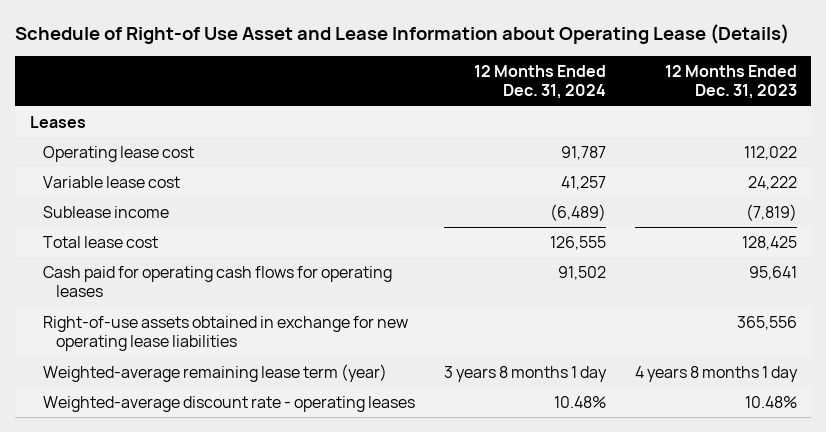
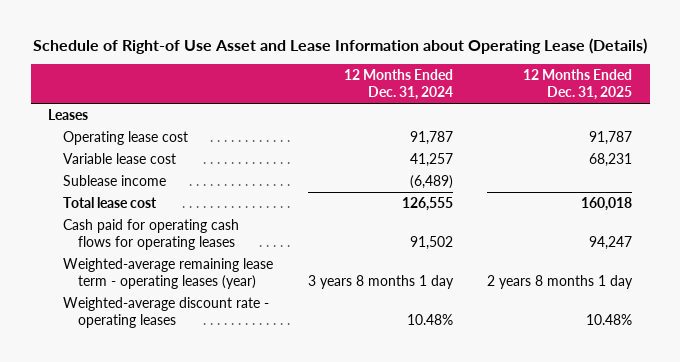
- | 12 Months Ended Dec. 31, 2024 | 12 Months Ended Dec. 31, 2023
+ | 12 Months Ended Dec. 31, 2024 | 12 Months Ended Dec. 31, 2025
- Right-of-use assets obtained in exchange for new operating lease liabilities | | 365,556
- Weighted-average remaining lease term (year) | 3 years 8 months 1 day | 4 years 8 months 1 day
+ Weighted-average remaining lease term - operating leases (year) | 3 years 8 months 1 day | 2 years 8 months 1 day

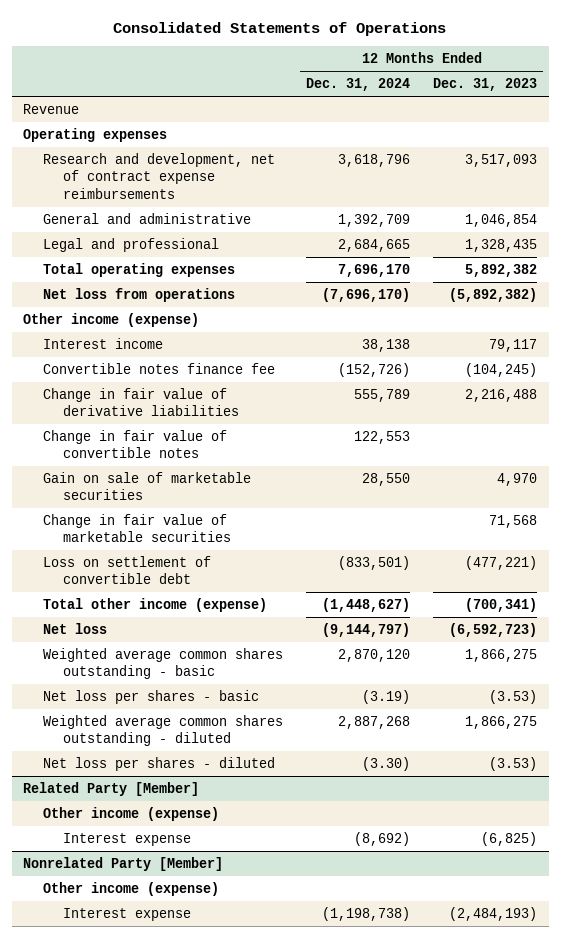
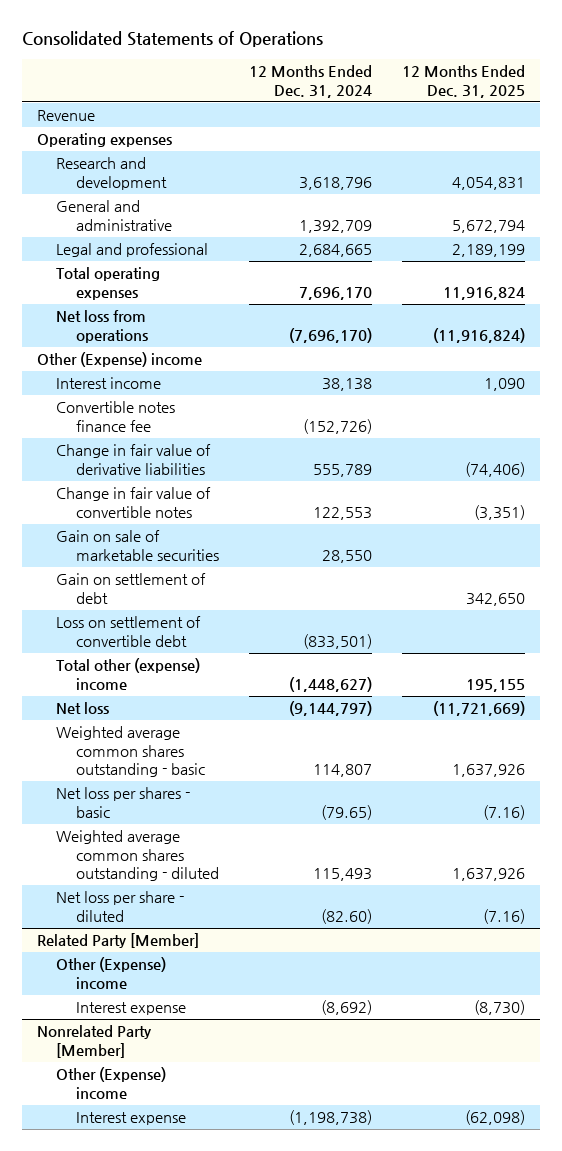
- | 12 Months Ended Dec. 31, 2024 | 12 Months Ended Dec. 31, 2023
+ | 12 Months Ended Dec. 31, 2024 | 12 Months Ended Dec. 31, 2025
- Research and development, net of contract expense reimbursements | 3,618,796 | 3,517,093
+ Research and development | 3,618,796 | 4,054,831
- Other income (expense)
+ Other (Expense) income
- Change in fair value of marketable securities | | 71,568
+ Gain on settlement of debt | | 342,650
- Total other income (expense) | (1,448,627) | (700,341)
+ Total other (expense) income | (1,448,627) | 195,155
- Weighted average common shares outstanding - basic | 2,870,120 | 1,866,275
- Net loss per shares - basic | (3.19) | (3.53)
- Weighted average common shares outstanding - diluted | 2,887,268 | 1,866,275
- Net loss per shares - diluted | (3.30) | (3.53)
+ Weighted average common shares outstanding - basic | 114,807 | 1,637,926
+ Net loss per shares - basic | (79.65) | (7.16)
+ Weighted average common shares outstanding - diluted | 115,493 | 1,637,926
+ Net loss per share - diluted | (82.60) | (7.16)
@ Related Party [Member]
- Other income (expense)
+ Other (Expense) income
@ Nonrelated Party [Member]
- Other income (expense)
+ Other (Expense) income

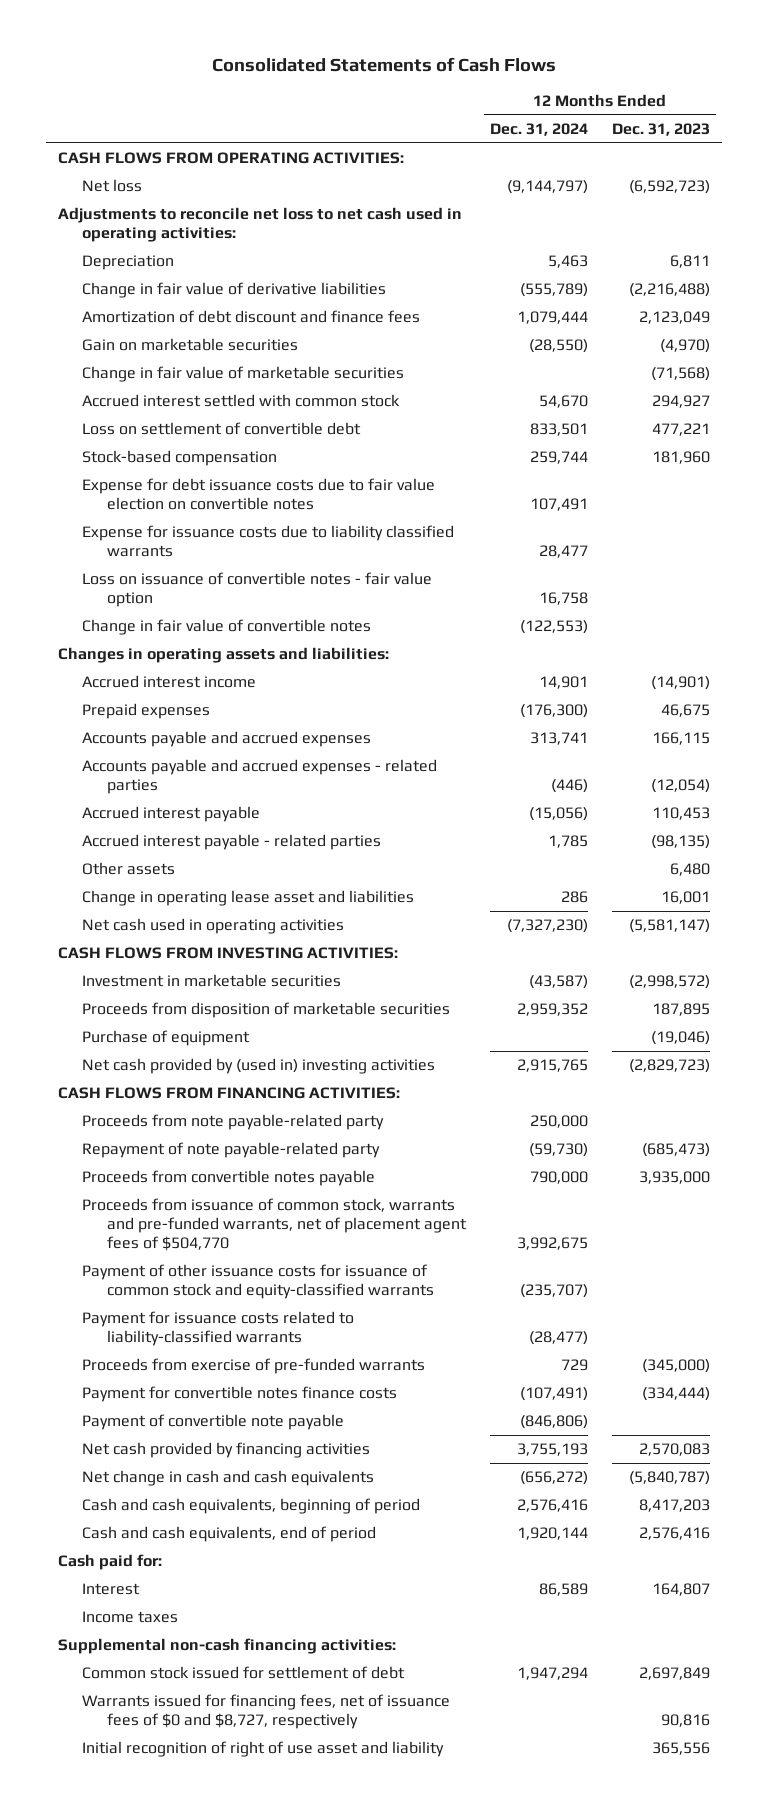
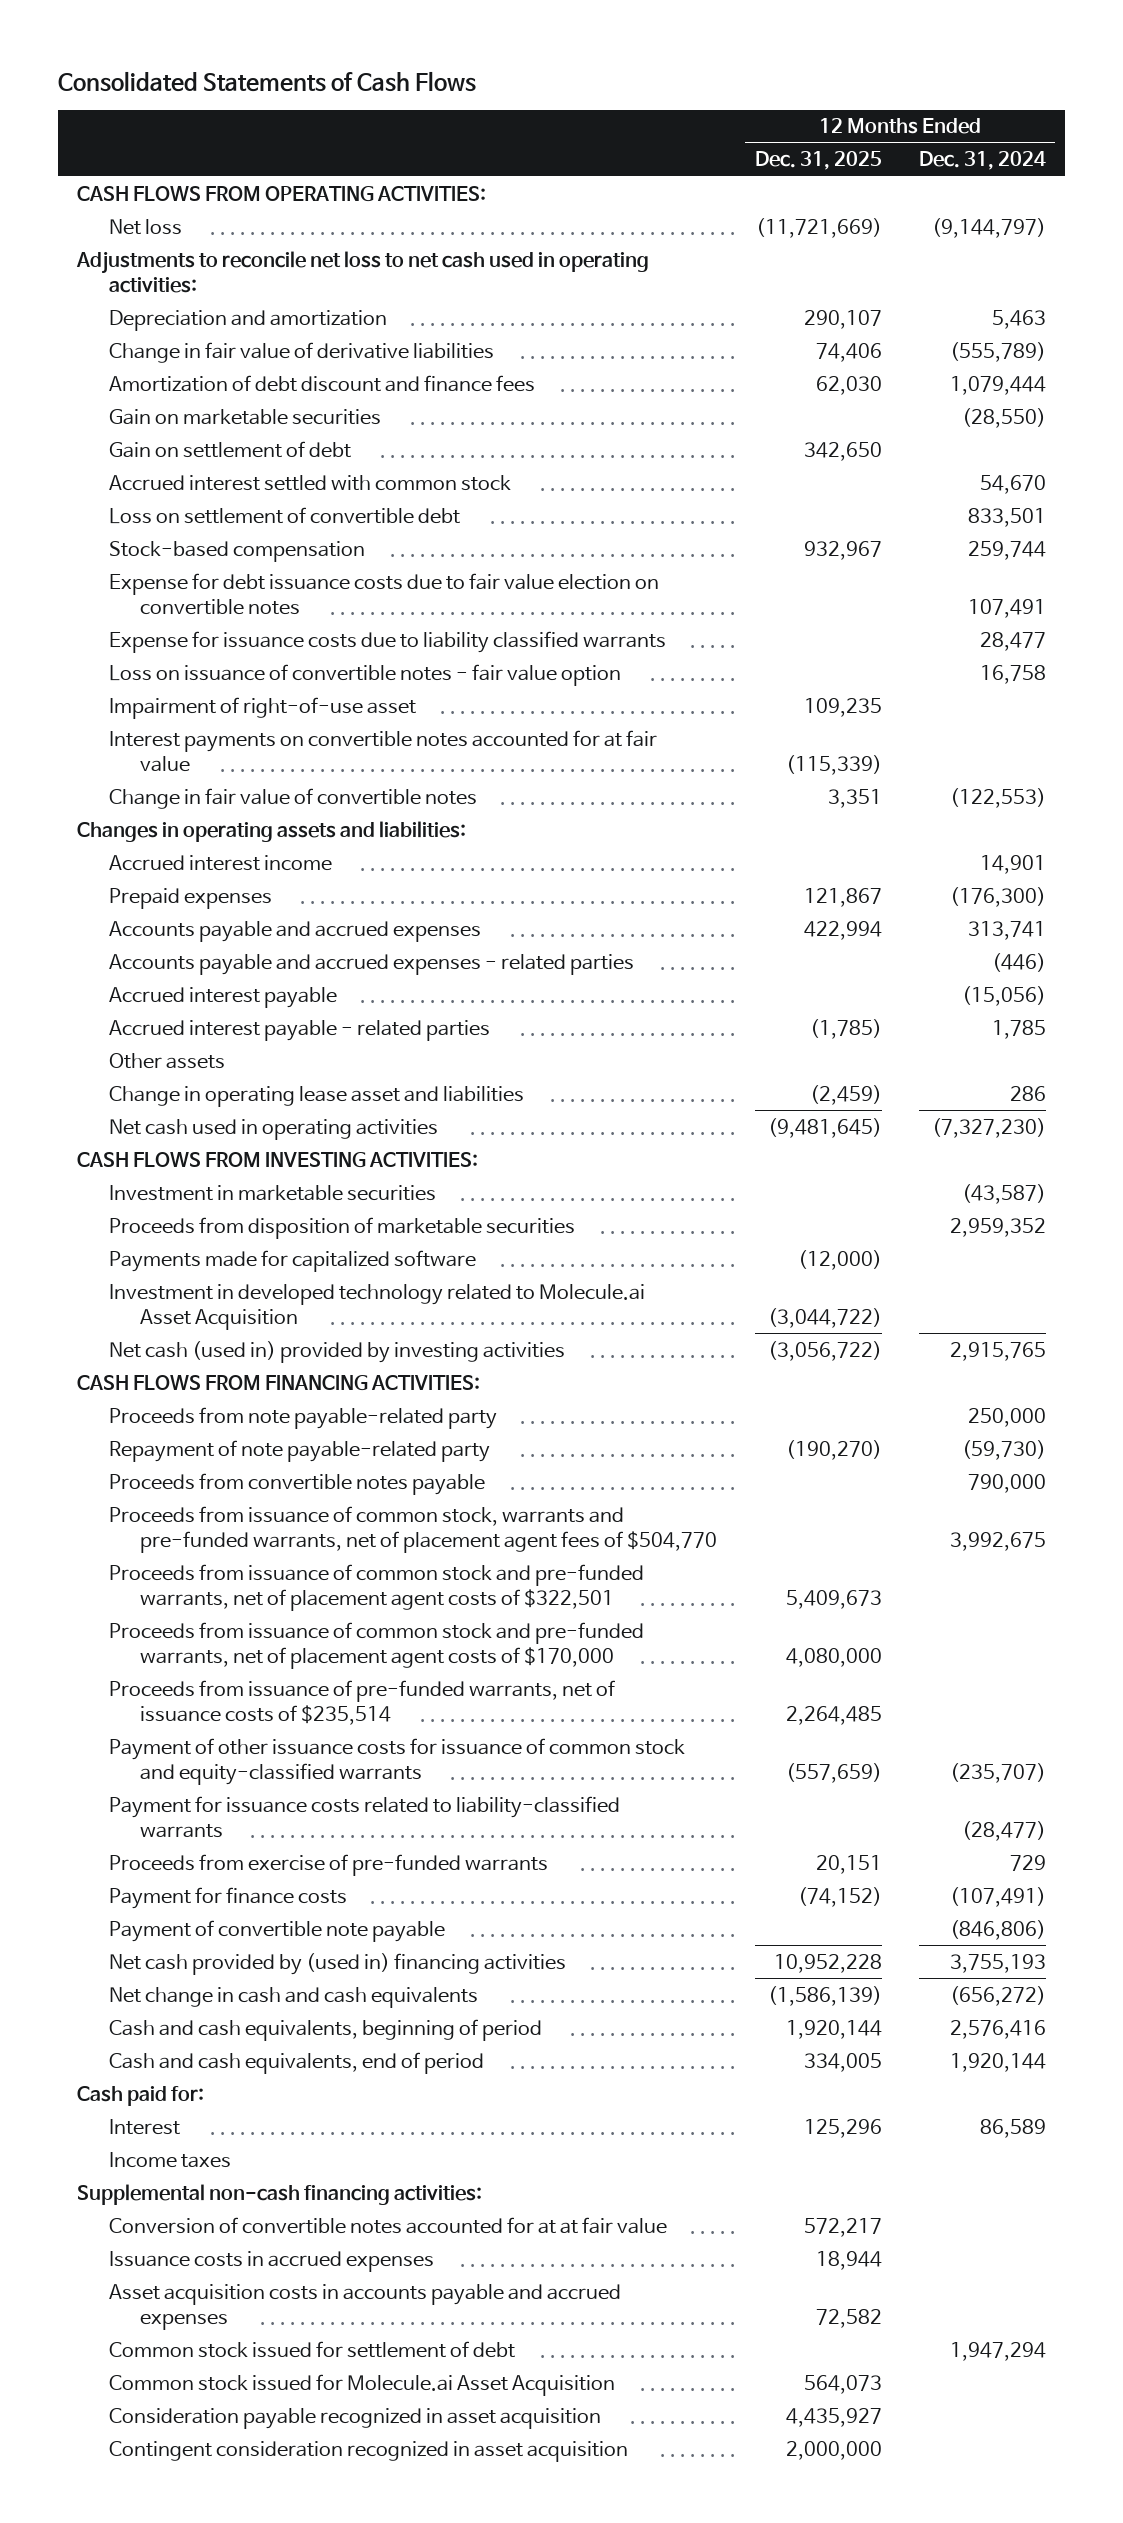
- | 12 Months Ended Dec. 31, 2024 | 12 Months Ended Dec. 31, 2023
+ | 12 Months Ended Dec. 31, 2025 | 12 Months Ended Dec. 31, 2024
- Depreciation | 5,463 | 6,811
+ Depreciation and amortization | 290,107 | 5,463
- Change in fair value of marketable securities | | (71,568)
+ Gain on settlement of debt | 342,650 |
+ Impairment of right-of-use asset | 109,235 |
+ Interest payments on convertible notes accounted for at fair value | (115,339) |
- Purchase of equipment | | (19,046)
- Net cash provided by (used in) investing activities | 2,915,765 | (2,829,723)
+ Payments made for capitalized software | (12,000) |
+ Investment in developed technology related to Molecule.ai Asset Acquisition | (3,044,722) |
+ Net cash (used in) provided by investing activities | (3,056,722) | 2,915,765
+ Proceeds from issuance of common stock and pre-funded warrants, net of placement agent costs of $322,501 | 5,409,673 |
+ Proceeds from issuance of common stock and pre-funded warrants, net of placement agent costs of $170,000 | 4,080,000 |
+ Proceeds from issuance of pre-funded warrants, net of issuance costs of $235,514 | 2,264,485 |
- Payment for convertible notes finance costs | (107,491) | (334,444)
+ Payment for finance costs | (74,152) | (107,491)
- Net cash provided by financing activities | 3,755,193 | 2,570,083
+ Net cash provided by (used in) financing activities | 10,952,228 | 3,755,193
+ Conversion of convertible notes accounted for at at fair value | 572,217 |
+ Issuance costs in accrued expenses | 18,944 |
+ Asset acquisition costs in accounts payable and accrued expenses | 72,582 |
- Warrants issued for financing fees, net of issuance fees of $0 and $8,727, respectively | | 90,816
- Initial recognition of right of use asset and liability | | 365,556
+ Common stock issued for Molecule.ai Asset Acquisition | 564,073 |
+ Consideration payable recognized in asset acquisition | 4,435,927 |
+ Contingent consideration recognized in asset acquisition | 2,000,000 |

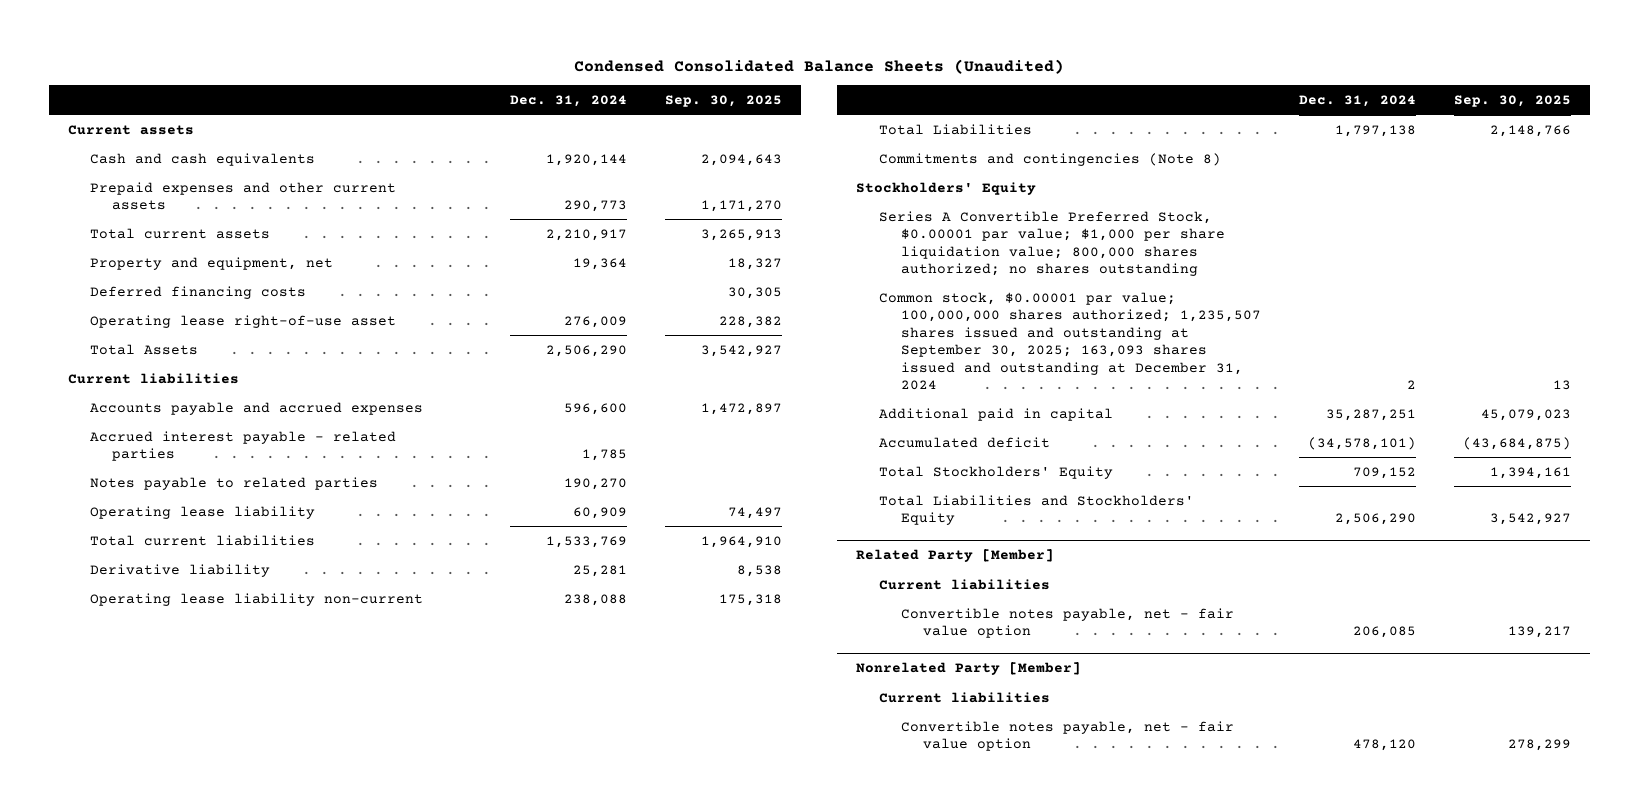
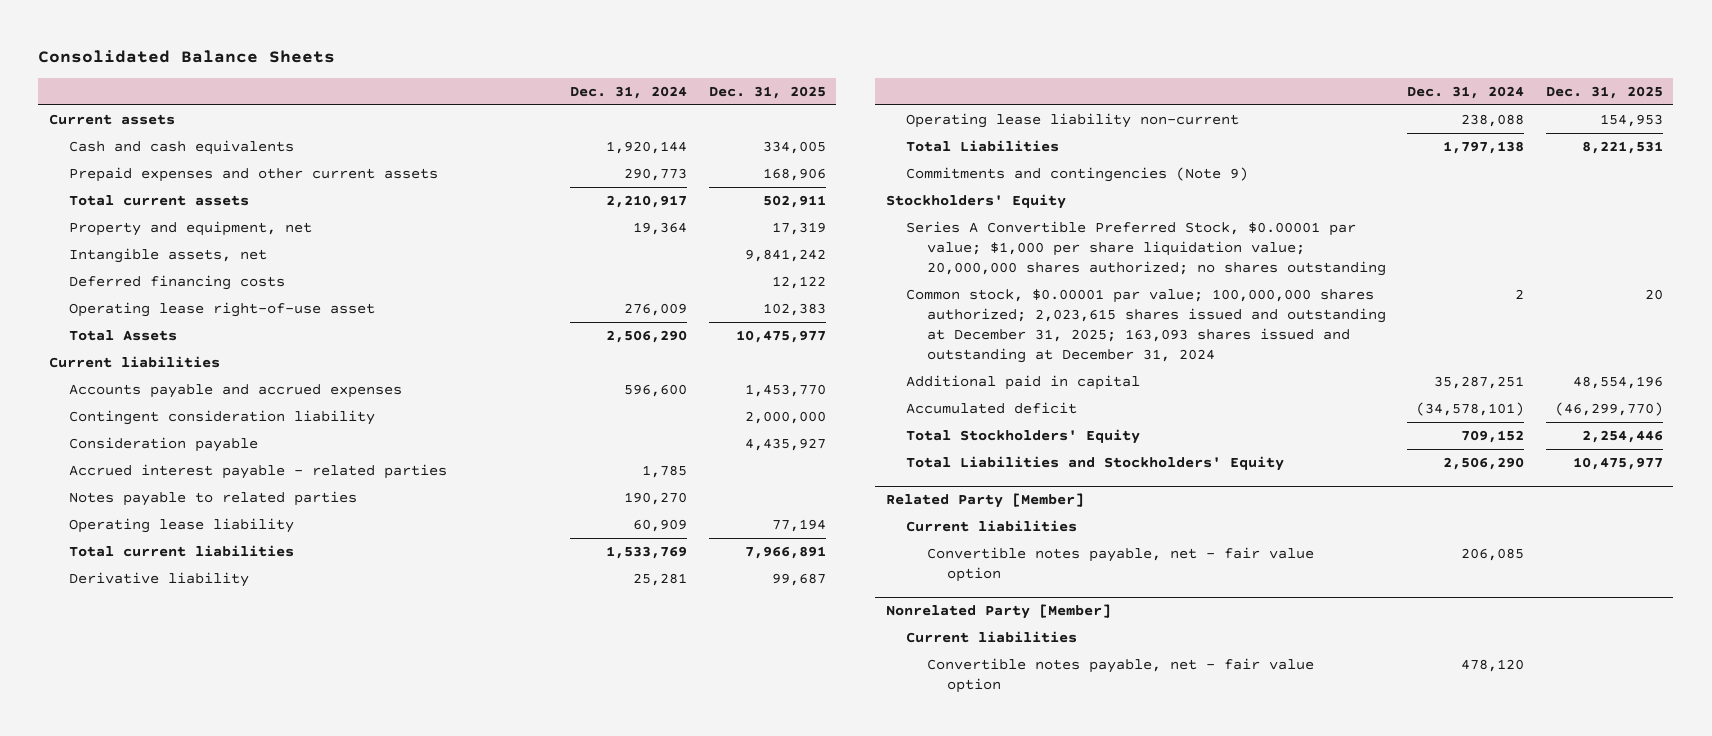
- Condensed Consolidated Balance Sheets (Unaudited)
+ Consolidated Balance Sheets
- | Dec. 31, 2024 | Sep. 30, 2025
+ | Dec. 31, 2024 | Dec. 31, 2025
+ Intangible assets, net | | 9,841,242
+ Contingent consideration liability | | 2,000,000
+ Consideration payable | | 4,435,927
- Commitments and contingencies (Note 8)
+ Commitments and contingencies (Note 9)
- Series A Convertible Preferred Stock, $0.00001 par value; $1,000 per share liquidation value; 800,000 shares authorized; no shares outstanding
- Common stock, $0.00001 par value; 100,000,000 shares authorized; 1,235,507 shares issued and outstanding at September 30, 2025; 163,093 shares issued and outstanding at December 31, 2024 | 2 | 13
+ Series A Convertible Preferred Stock, $0.00001 par value; $1,000 per share liquidation value; 20,000,000 shares authorized; no shares outstanding
+ Common stock, $0.00001 par value; 100,000,000 shares authorized; 2,023,615 shares issued and outstanding at December 31, 2025; 163,093 shares issued and outstanding at December 31, 2024 | 2 | 20

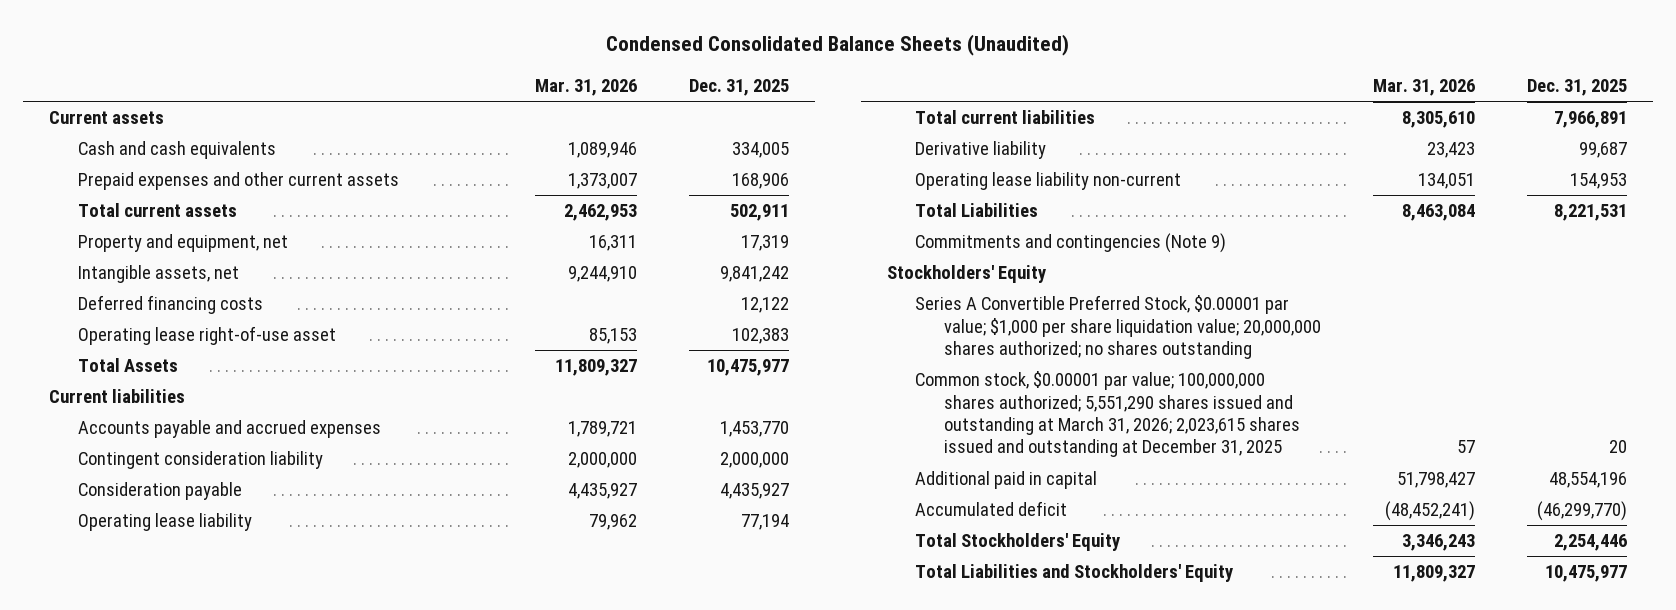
- Consolidated Balance Sheets
+ Condensed Consolidated Balance Sheets (Unaudited)
- | Dec. 31, 2024 | Dec. 31, 2025
+ | Mar. 31, 2026 | Dec. 31, 2025
- Accrued interest payable - related parties | 1,785 |
- Notes payable to related parties | 190,270 |
- Common stock, $0.00001 par value; 100,000,000 shares authorized; 2,023,615 shares issued and outstanding at December 31, 2025; 163,093 shares issued and outstanding at December 31, 2024 | 2 | 20
+ Common stock, $0.00001 par value; 100,000,000 shares authorized; 5,551,290 shares issued and outstanding at March 31, 2026; 2,023,615 shares issued and outstanding at December 31, 2025 | 57 | 20
- Related Party [Member]
- Current liabilities
- Convertible notes payable, net - fair value option | 206,085 |
- Nonrelated Party [Member]
- Current liabilities
- Convertible notes payable, net - fair value option | 478,120 |

